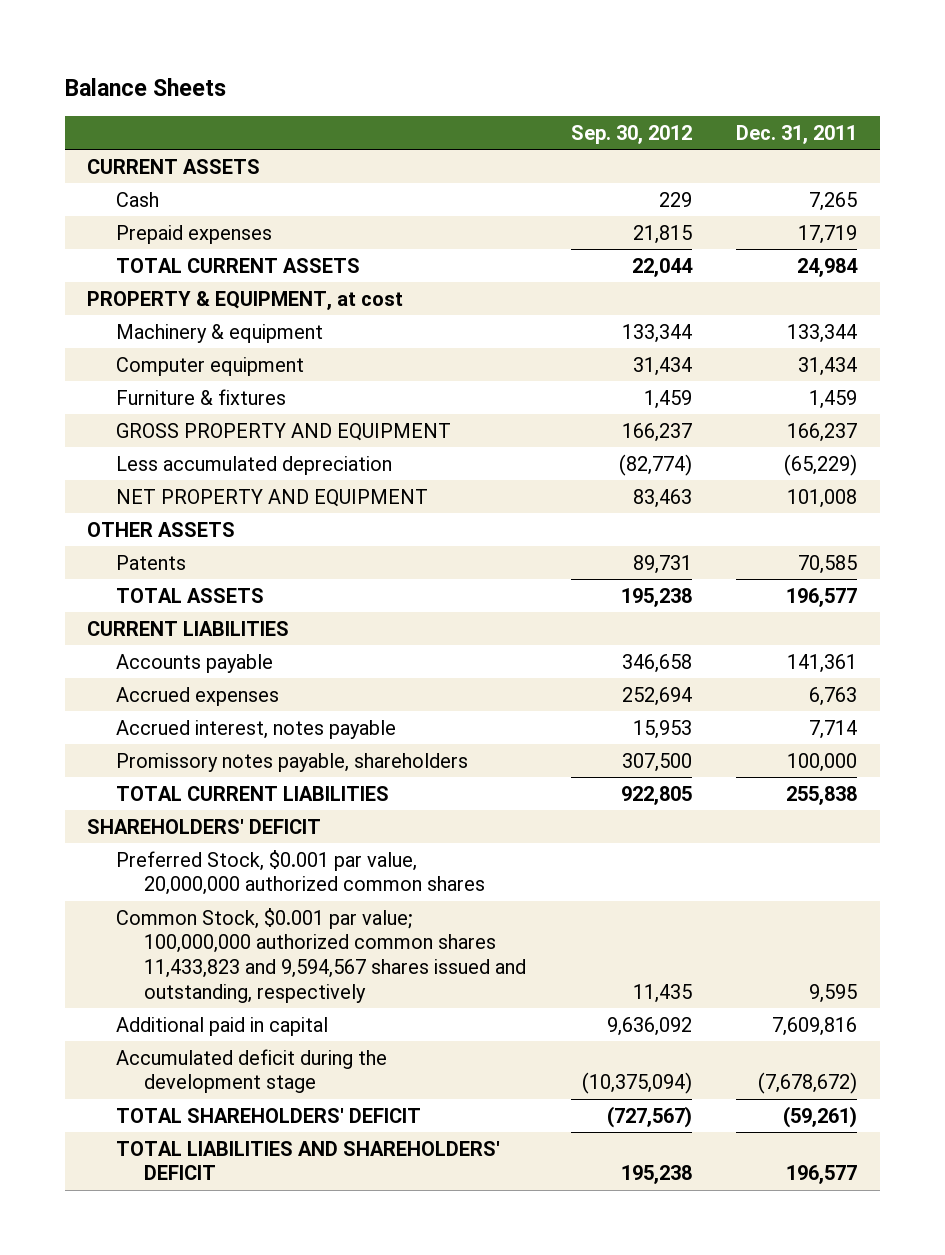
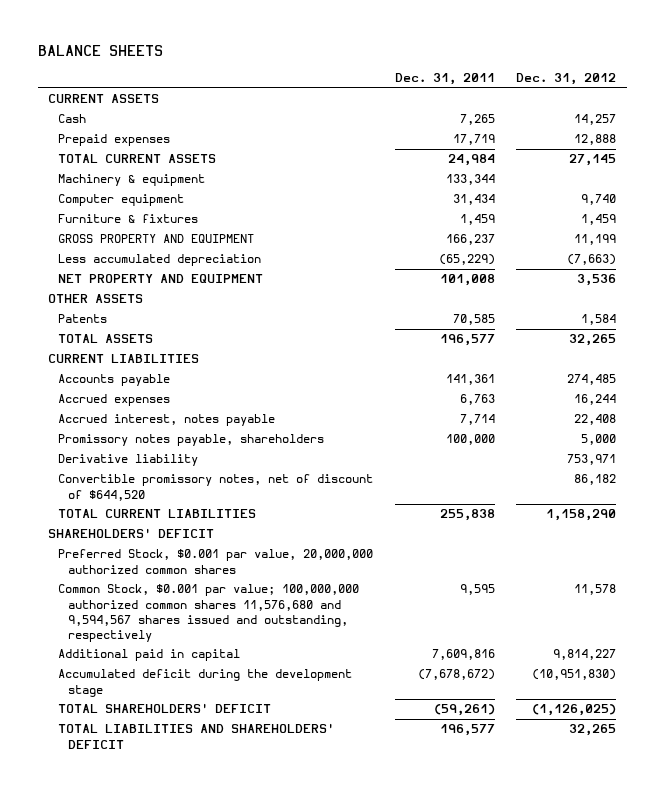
- Balance Sheets
+ BALANCE SHEETS
- | Sep. 30, 2012 | Dec. 31, 2011
+ | Dec. 31, 2011 | Dec. 31, 2012
- PROPERTY & EQUIPMENT, at cost
+ Derivative liability | | 753,971
+ Convertible promissory notes, net of discount of $644,520 | | 86,182
- Common Stock, $0.001 par value; 100,000,000 authorized common shares 11,433,823 and 9,594,567 shares issued and outstanding, respectively | 11,435 | 9,595
+ Common Stock, $0.001 par value; 100,000,000 authorized common shares 11,576,680 and 9,594,567 shares issued and outstanding, respectively | 9,595 | 11,578

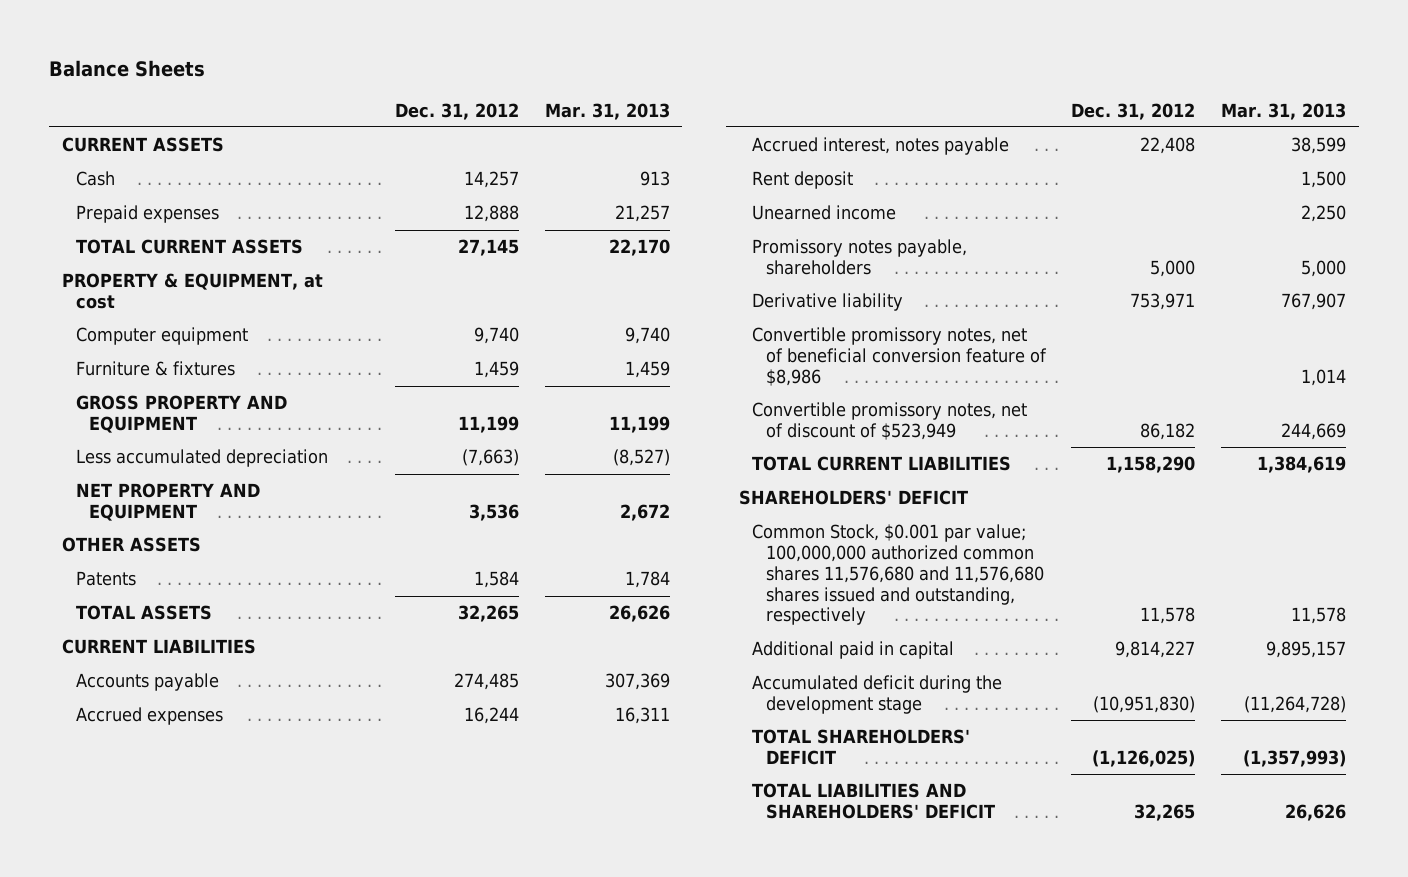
- BALANCE SHEETS
+ Balance Sheets
- | Dec. 31, 2011 | Dec. 31, 2012
+ | Dec. 31, 2012 | Mar. 31, 2013
- Machinery & equipment | 133,344 |
+ PROPERTY & EQUIPMENT, at cost
+ Rent deposit | | 1,500
+ Unearned income | | 2,250
- Convertible promissory notes, net of discount of $644,520 | | 86,182
+ Convertible promissory notes, net of beneficial conversion feature of $8,986 | | 1,014
+ Convertible promissory notes, net of discount of $523,949 | 86,182 | 244,669
- Preferred Stock, $0.001 par value, 20,000,000 authorized common shares
- Common Stock, $0.001 par value; 100,000,000 authorized common shares 11,576,680 and 9,594,567 shares issued and outstanding, respectively | 9,595 | 11,578
+ Common Stock, $0.001 par value; 100,000,000 authorized common shares 11,576,680 and 11,576,680 shares issued and outstanding, respectively | 11,578 | 11,578

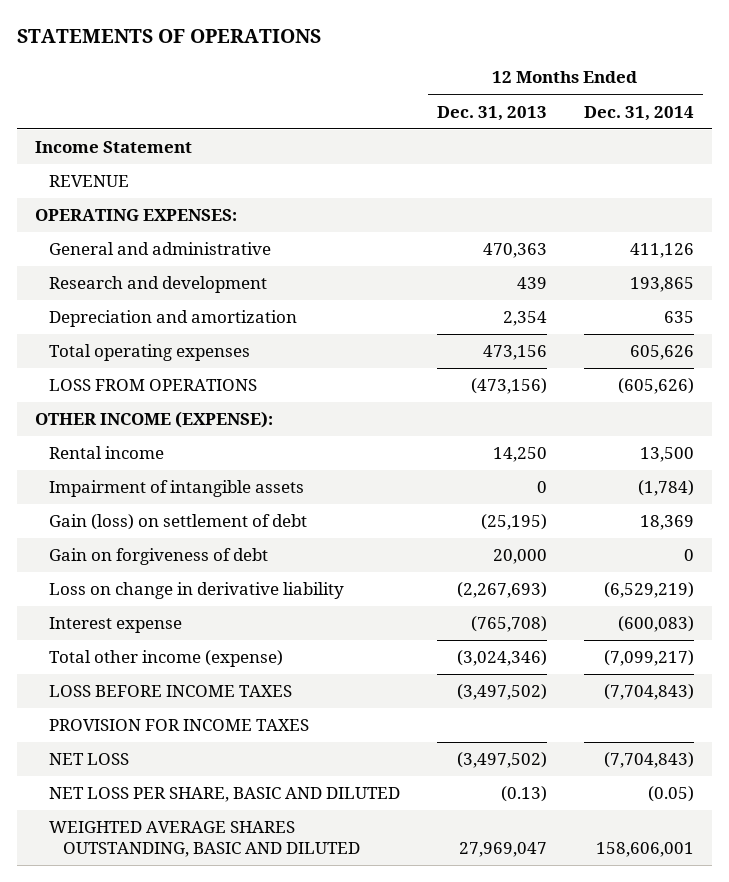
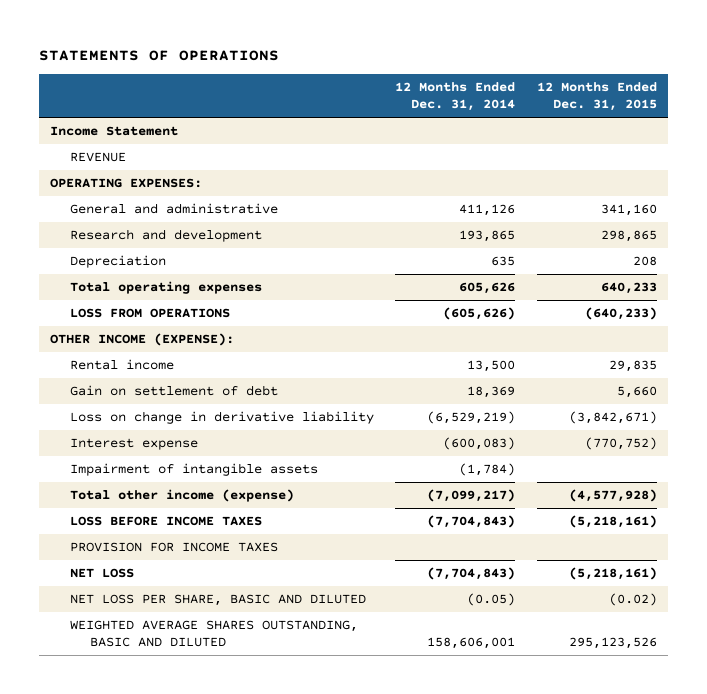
- | 12 Months Ended Dec. 31, 2013 | 12 Months Ended Dec. 31, 2014
+ | 12 Months Ended Dec. 31, 2014 | 12 Months Ended Dec. 31, 2015
- Depreciation and amortization | 2,354 | 635
+ Depreciation | 635 | 208
- Gain (loss) on settlement of debt | (25,195) | 18,369
- Gain on forgiveness of debt | 20,000 | 0
+ Gain on settlement of debt | 18,369 | 5,660
moved down: Impairment of intangible assets | (1,784) |

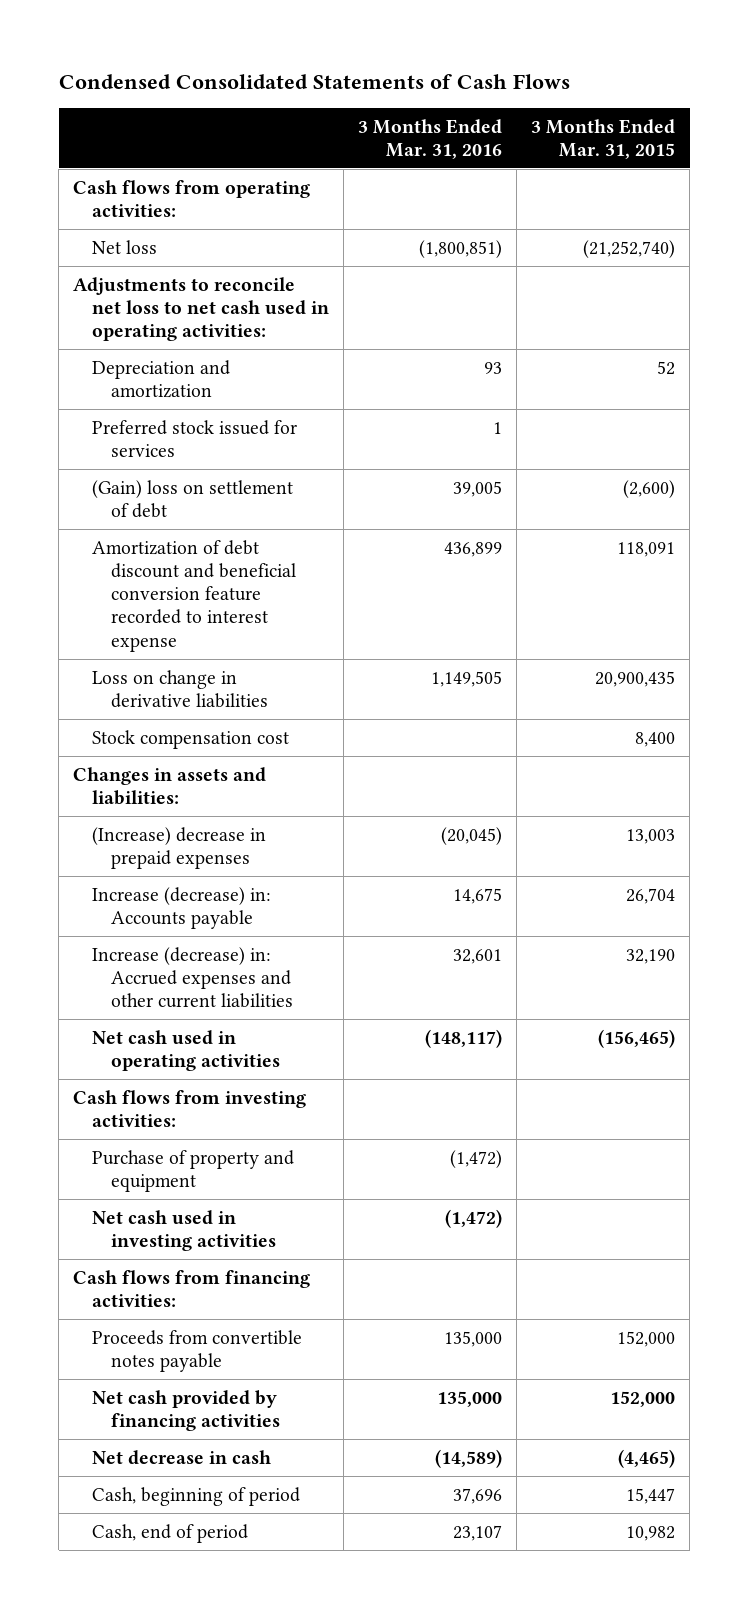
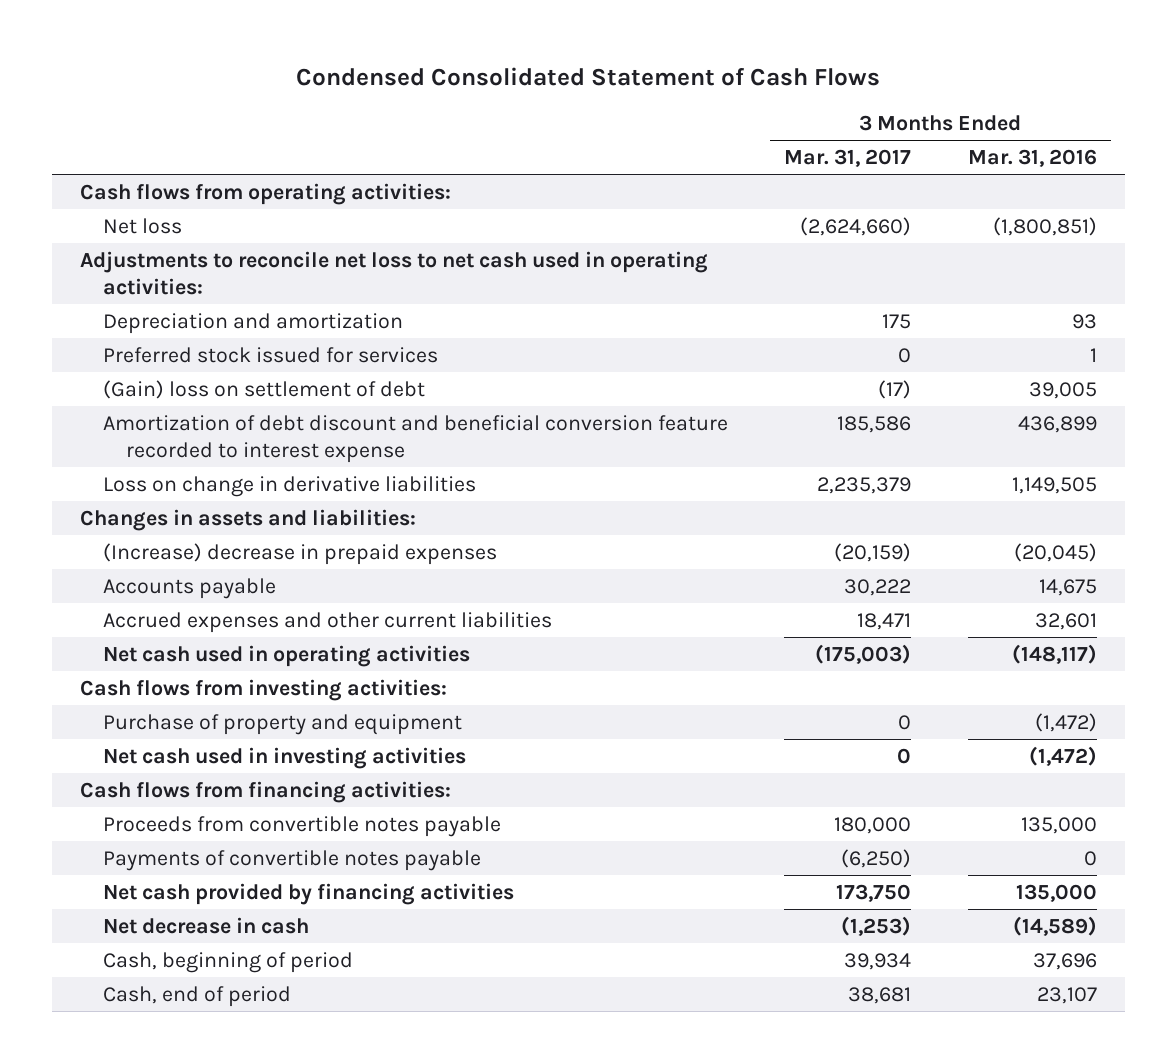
- Condensed Consolidated Statements of Cash Flows
+ Condensed Consolidated Statement of Cash Flows
- | 3 Months Ended Mar. 31, 2016 | 3 Months Ended Mar. 31, 2015
+ | 3 Months Ended Mar. 31, 2017 | 3 Months Ended Mar. 31, 2016
- Stock compensation cost | | 8,400
- Increase (decrease) in: Accounts payable | 14,675 | 26,704
- Increase (decrease) in: Accrued expenses and other current liabilities | 32,601 | 32,190
+ Accounts payable | 30,222 | 14,675
+ Accrued expenses and other current liabilities | 18,471 | 32,601
+ Payments of convertible notes payable | (6,250) | 0

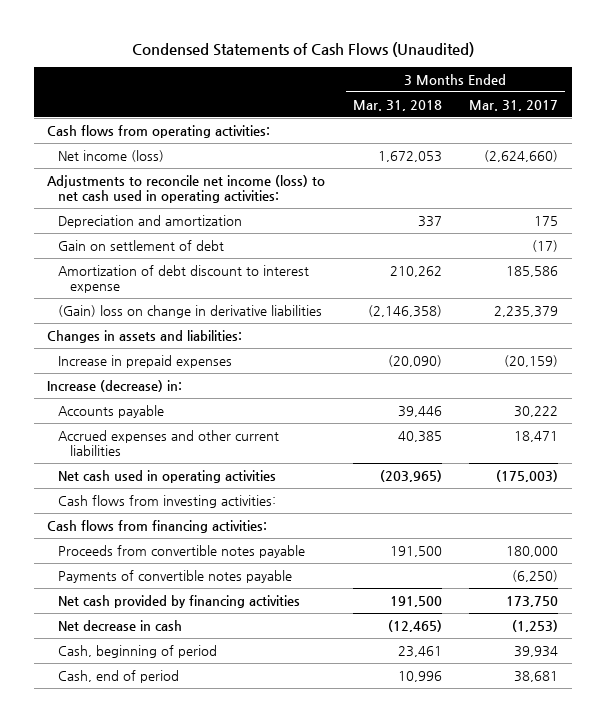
- Condensed Consolidated Statement of Cash Flows
+ Condensed Statements of Cash Flows (Unaudited)
- | 3 Months Ended Mar. 31, 2017 | 3 Months Ended Mar. 31, 2016
+ | 3 Months Ended Mar. 31, 2018 | 3 Months Ended Mar. 31, 2017
- Net loss | (2,624,660) | (1,800,851)
- Adjustments to reconcile net loss to net cash used in operating activities:
+ Net income (loss) | 1,672,053 | (2,624,660)
+ Adjustments to reconcile net income (loss) to net cash used in operating activities:
- Preferred stock issued for services | 0 | 1
- (Gain) loss on settlement of debt | (17) | 39,005
- Amortization of debt discount and beneficial conversion feature recorded to interest expense | 185,586 | 436,899
- Loss on change in derivative liabilities | 2,235,379 | 1,149,505
+ Gain on settlement of debt | | (17)
+ Amortization of debt discount to interest expense | 210,262 | 185,586
+ (Gain) loss on change in derivative liabilities | (2,146,358) | 2,235,379
- (Increase) decrease in prepaid expenses | (20,159) | (20,045)
+ Increase in prepaid expenses | (20,090) | (20,159)
+ Increase (decrease) in:
- Purchase of property and equipment | 0 | (1,472)
- Net cash used in investing activities | 0 | (1,472)

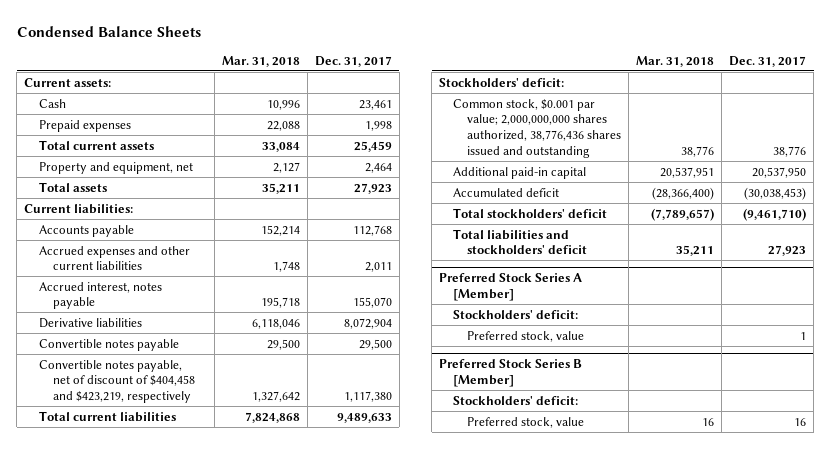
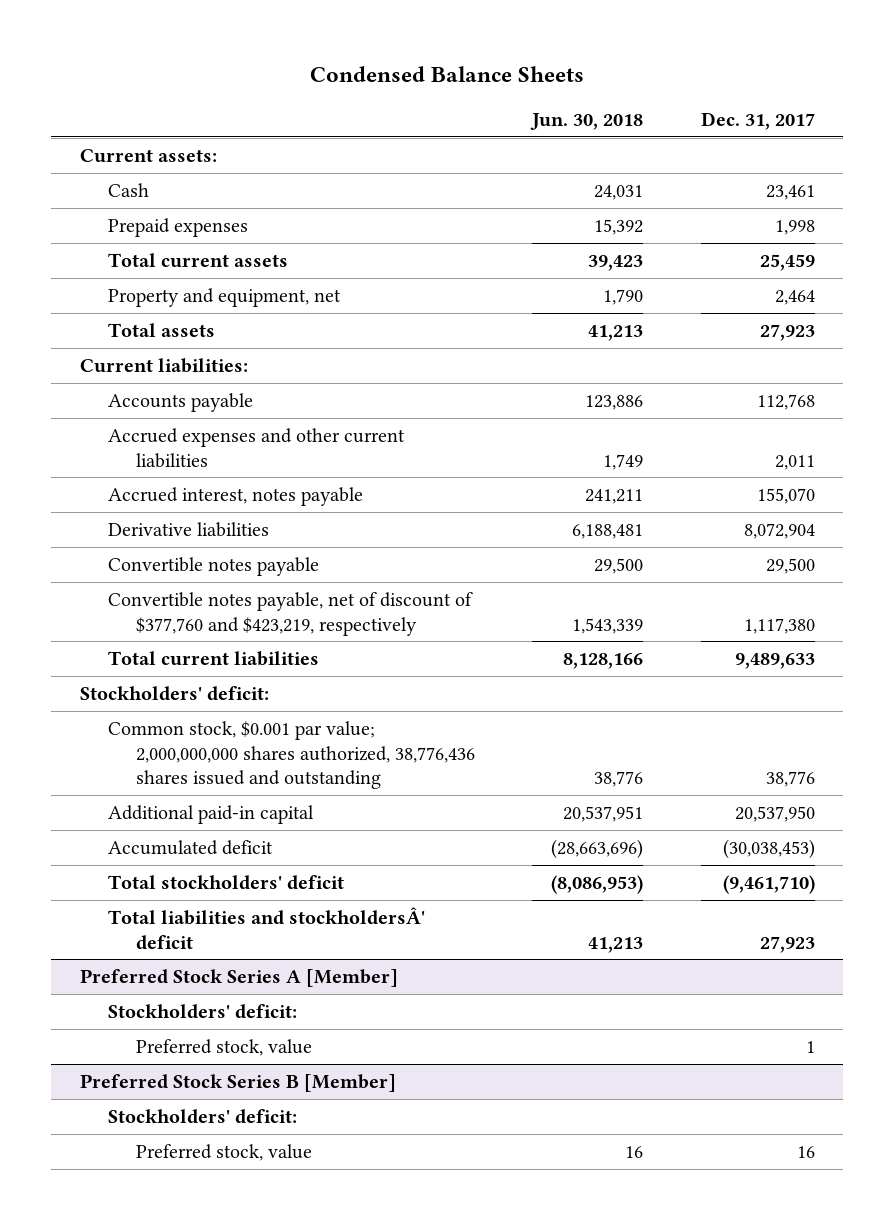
- | Mar. 31, 2018 | Dec. 31, 2017
+ | Jun. 30, 2018 | Dec. 31, 2017
- Convertible notes payable, net of discount of $404,458 and $423,219, respectively | 1,327,642 | 1,117,380
+ Convertible notes payable, net of discount of $377,760 and $423,219, respectively | 1,543,339 | 1,117,380
- Total liabilities and stockholders' deficit | 35,211 | 27,923
+ Total liabilities and stockholdersÂ' deficit | 41,213 | 27,923

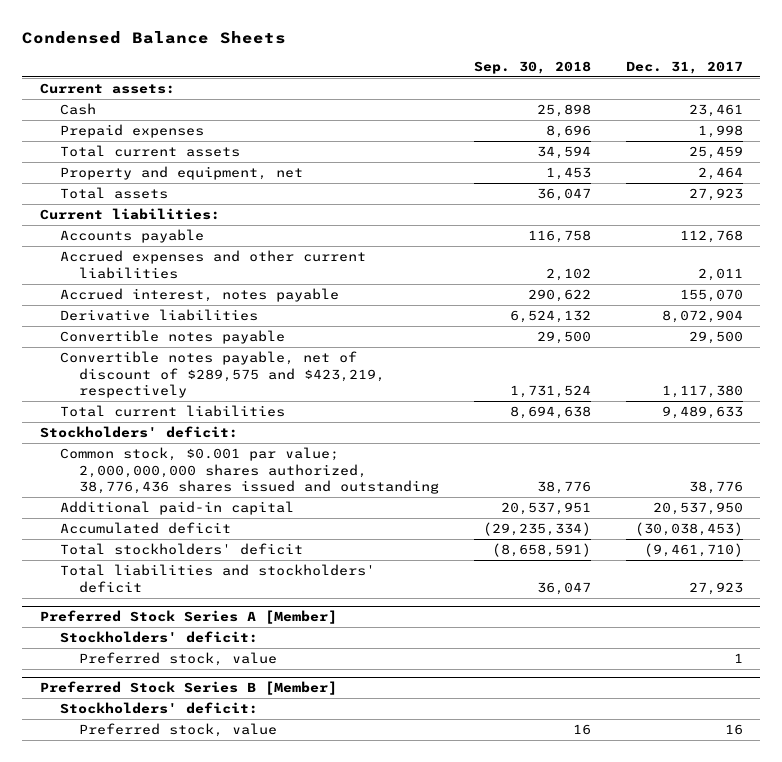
- | Jun. 30, 2018 | Dec. 31, 2017
+ | Sep. 30, 2018 | Dec. 31, 2017
- Convertible notes payable, net of discount of $377,760 and $423,219, respectively | 1,543,339 | 1,117,380
+ Convertible notes payable, net of discount of $289,575 and $423,219, respectively | 1,731,524 | 1,117,380
- Total liabilities and stockholdersÂ' deficit | 41,213 | 27,923
+ Total liabilities and stockholders' deficit | 36,047 | 27,923

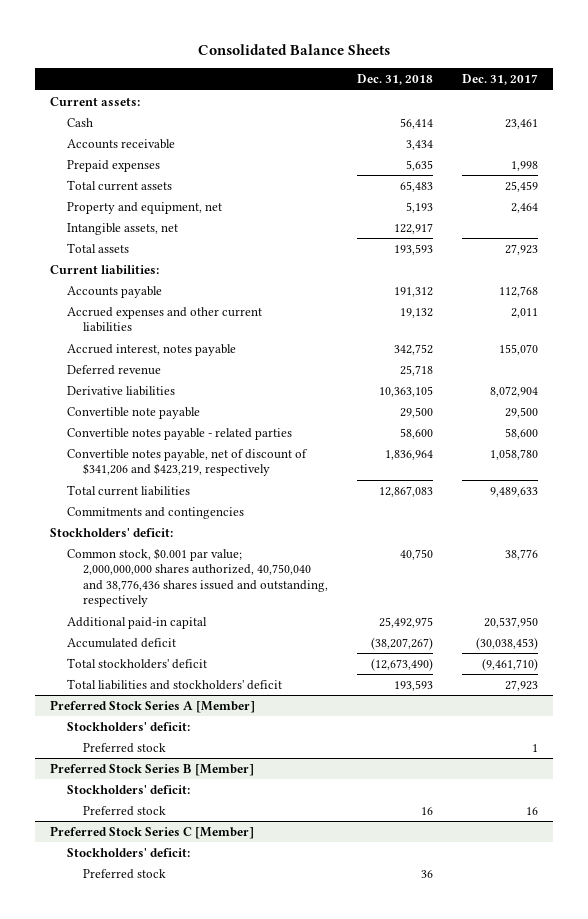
- Condensed Balance Sheets
+ Consolidated Balance Sheets
- | Sep. 30, 2018 | Dec. 31, 2017
+ | Dec. 31, 2018 | Dec. 31, 2017
+ Accounts receivable | 3,434 |
+ Intangible assets, net | 122,917 |
+ Deferred revenue | 25,718 |
- Convertible notes payable | 29,500 | 29,500
- Convertible notes payable, net of discount of $289,575 and $423,219, respectively | 1,731,524 | 1,117,380
+ Convertible note payable | 29,500 | 29,500
+ Convertible notes payable - related parties | 58,600 | 58,600
+ Convertible notes payable, net of discount of $341,206 and $423,219, respectively | 1,836,964 | 1,058,780
+ Commitments and contingencies
- Common stock, $0.001 par value; 2,000,000,000 shares authorized, 38,776,436 shares issued and outstanding | 38,776 | 38,776
+ Common stock, $0.001 par value; 2,000,000,000 shares authorized, 40,750,040 and 38,776,436 shares issued and outstanding, respectively | 40,750 | 38,776
@ Preferred Stock Series A [Member]
- Preferred stock, value | | 1
+ Preferred stock | | 1
@ Preferred Stock Series B [Member]
- Preferred stock, value | 16 | 16
+ Preferred stock | 16 | 16
+ Preferred Stock Series C [Member]
+ Stockholders' deficit:
+ Preferred stock | 36 |

